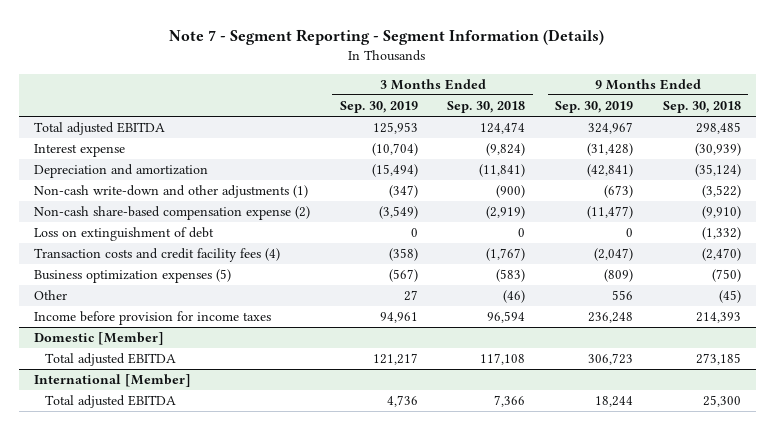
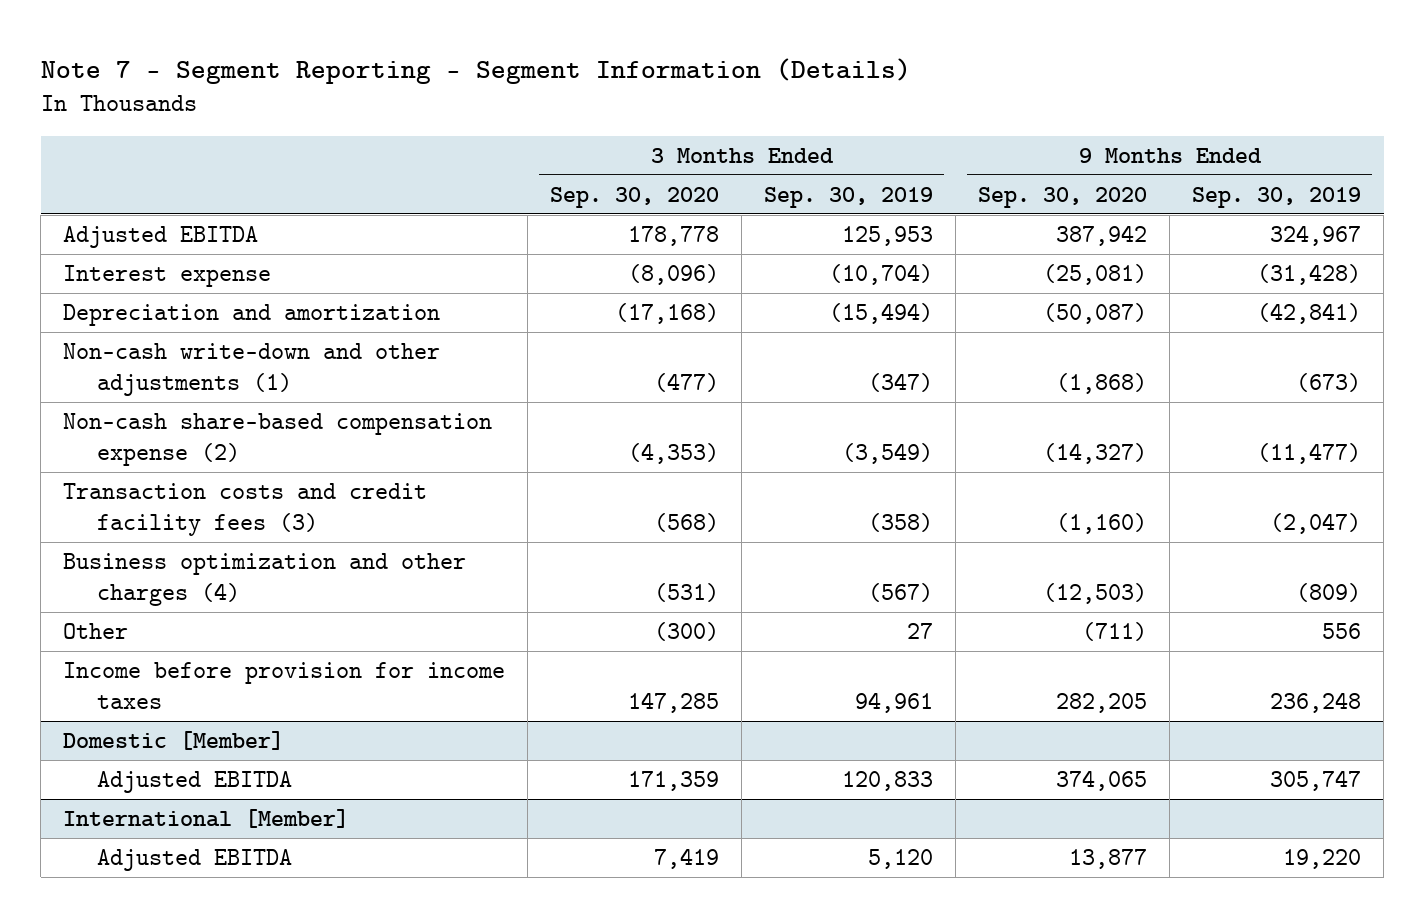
- | 3 Months Ended Sep. 30, 2019 | 3 Months Ended Sep. 30, 2018 | 9 Months Ended Sep. 30, 2019 | 9 Months Ended Sep. 30, 2018
+ | 3 Months Ended Sep. 30, 2020 | 3 Months Ended Sep. 30, 2019 | 9 Months Ended Sep. 30, 2020 | 9 Months Ended Sep. 30, 2019
- Total adjusted EBITDA | 125,953 | 124,474 | 324,967 | 298,485
+ Adjusted EBITDA | 178,778 | 125,953 | 387,942 | 324,967
- Loss on extinguishment of debt | 0 | 0 | 0 | (1,332)
- Transaction costs and credit facility fees (4) | (358) | (1,767) | (2,047) | (2,470)
- Business optimization expenses (5) | (567) | (583) | (809) | (750)
+ Transaction costs and credit facility fees (3) | (568) | (358) | (1,160) | (2,047)
+ Business optimization and other charges (4) | (531) | (567) | (12,503) | (809)
@ Domestic [Member]
- Total adjusted EBITDA | 121,217 | 117,108 | 306,723 | 273,185
+ Adjusted EBITDA | 171,359 | 120,833 | 374,065 | 305,747
@ International [Member]
- Total adjusted EBITDA | 4,736 | 7,366 | 18,244 | 25,300
+ Adjusted EBITDA | 7,419 | 5,120 | 13,877 | 19,220

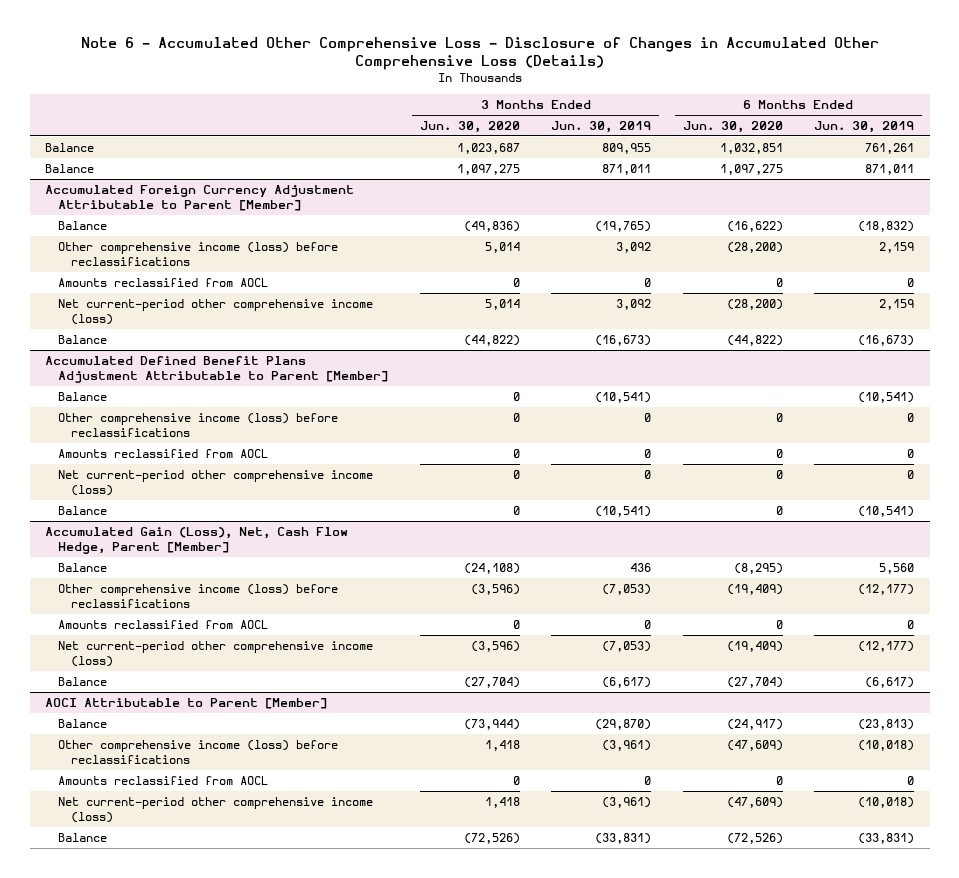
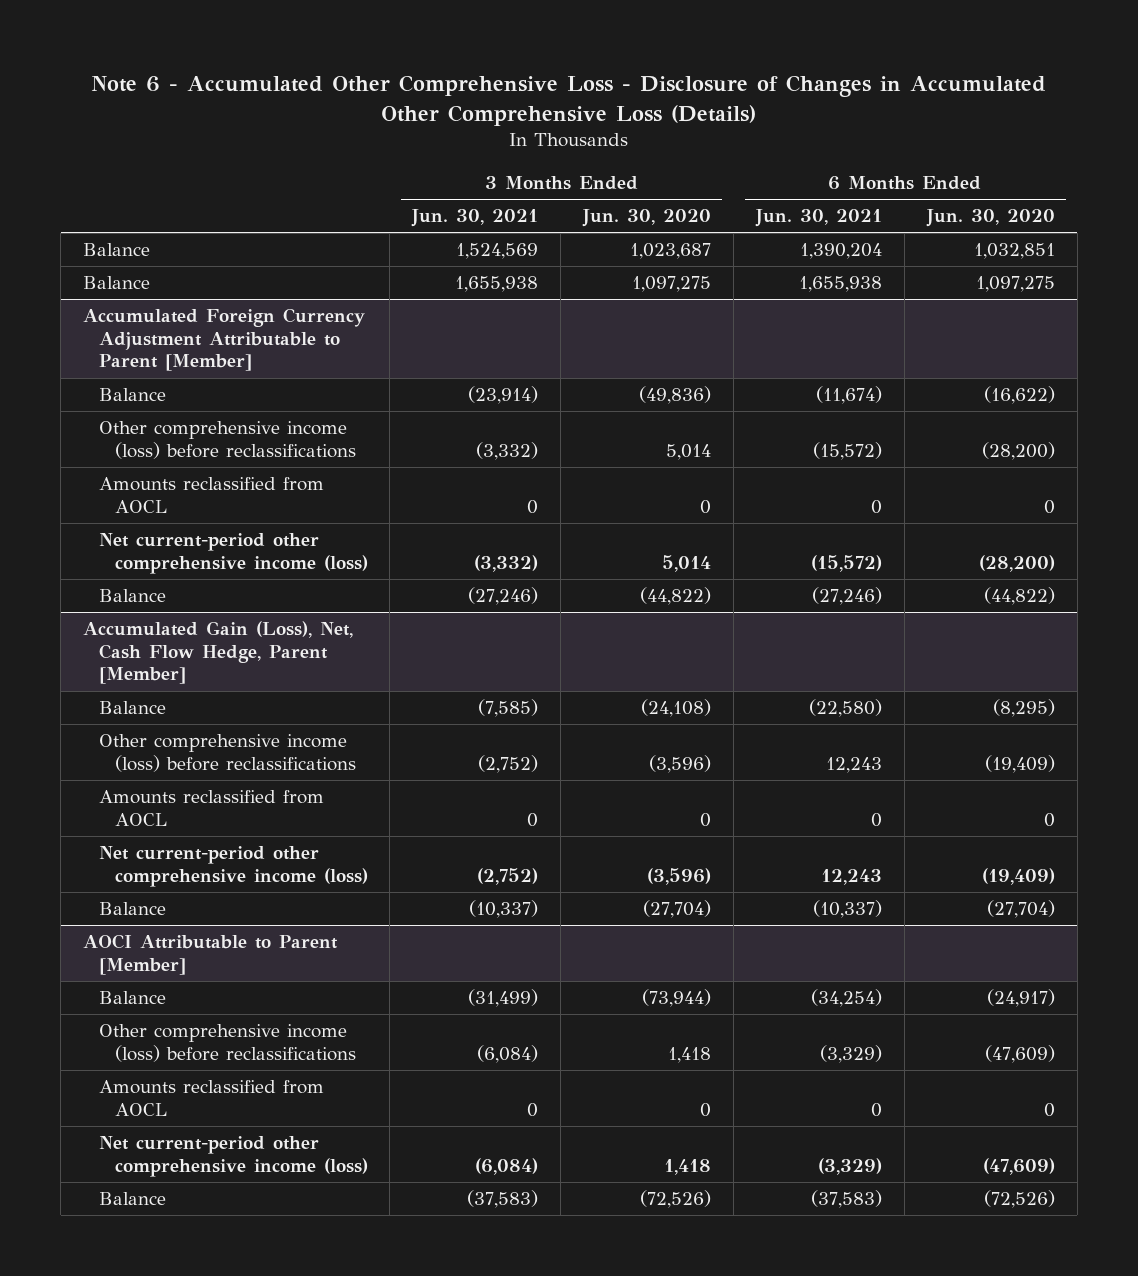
- | 3 Months Ended Jun. 30, 2020 | 3 Months Ended Jun. 30, 2019 | 6 Months Ended Jun. 30, 2020 | 6 Months Ended Jun. 30, 2019
+ | 3 Months Ended Jun. 30, 2021 | 3 Months Ended Jun. 30, 2020 | 6 Months Ended Jun. 30, 2021 | 6 Months Ended Jun. 30, 2020
- Accumulated Defined Benefit Plans Adjustment Attributable to Parent [Member]
- Balance | 0 | (10,541) | | (10,541)
- Other comprehensive income (loss) before reclassifications | 0 | 0 | 0 | 0
- Amounts reclassified from AOCL | 0 | 0 | 0 | 0
- Net current-period other comprehensive income (loss) | 0 | 0 | 0 | 0
- Balance | 0 | (10,541) | 0 | (10,541)

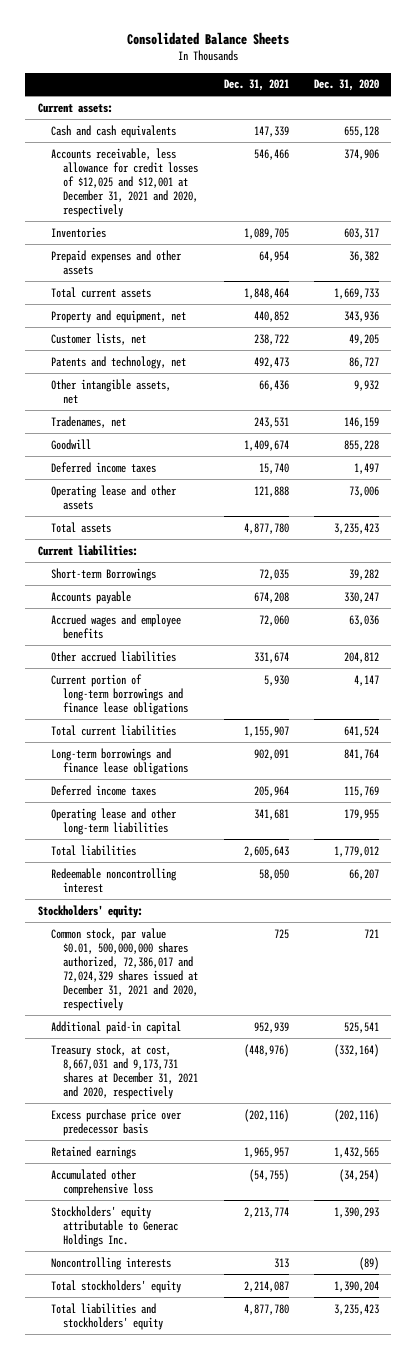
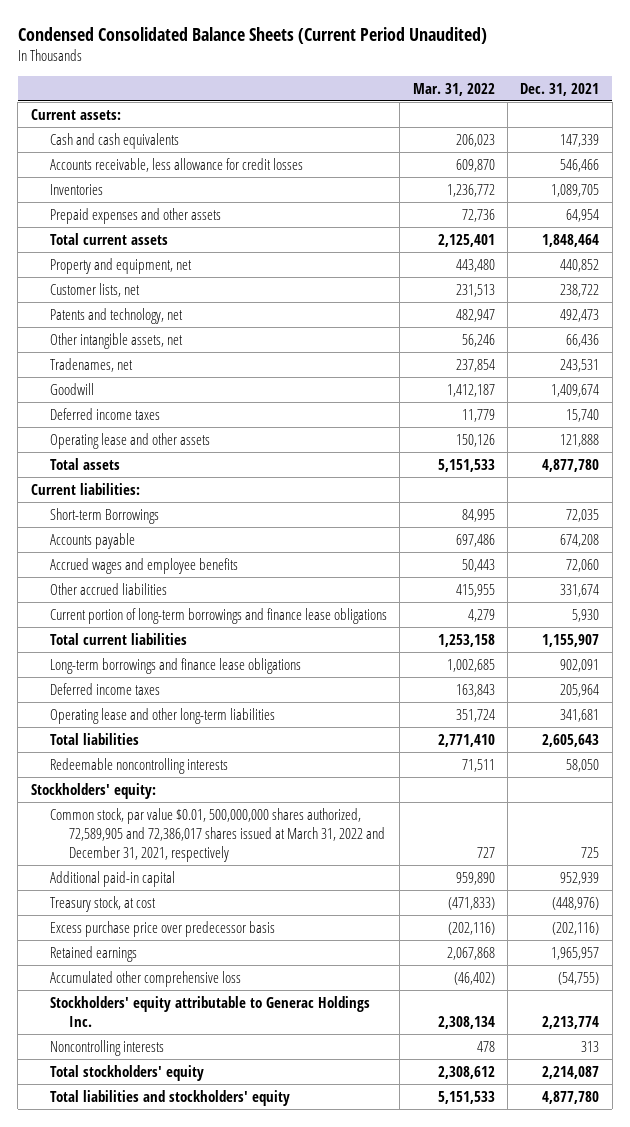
- Consolidated Balance Sheets
+ Condensed Consolidated Balance Sheets (Current Period Unaudited)
- | Dec. 31, 2021 | Dec. 31, 2020
+ | Mar. 31, 2022 | Dec. 31, 2021
- Accounts receivable, less allowance for credit losses of $12,025 and $12,001 at December 31, 2021 and 2020, respectively | 546,466 | 374,906
+ Accounts receivable, less allowance for credit losses | 609,870 | 546,466
- Redeemable noncontrolling interest | 58,050 | 66,207
+ Redeemable noncontrolling interests | 71,511 | 58,050
- Common stock, par value $0.01, 500,000,000 shares authorized, 72,386,017 and 72,024,329 shares issued at December 31, 2021 and 2020, respectively | 725 | 721
+ Common stock, par value $0.01, 500,000,000 shares authorized, 72,589,905 and 72,386,017 shares issued at March 31, 2022 and December 31, 2021, respectively | 727 | 725
- Treasury stock, at cost, 8,667,031 and 9,173,731 shares at December 31, 2021 and 2020, respectively | (448,976) | (332,164)
+ Treasury stock, at cost | (471,833) | (448,976)

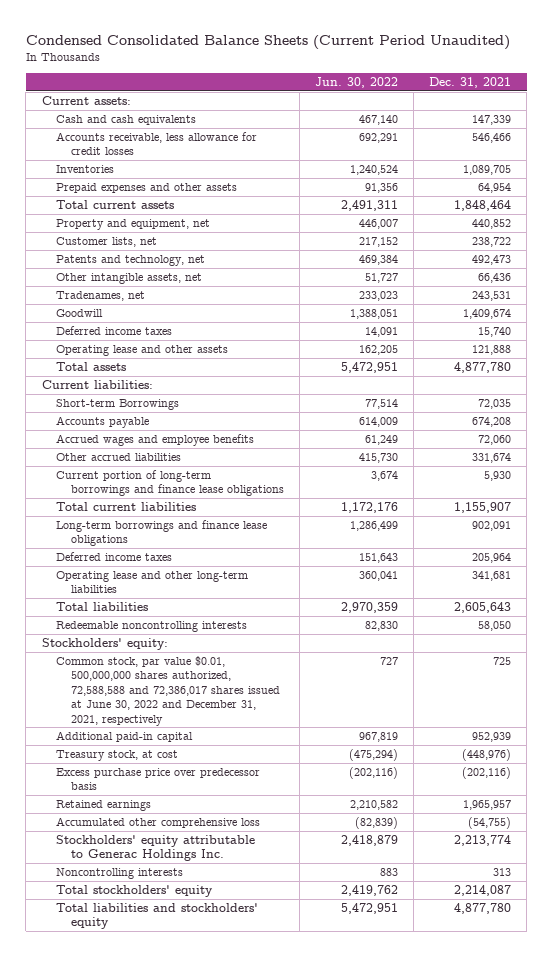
- | Mar. 31, 2022 | Dec. 31, 2021
+ | Jun. 30, 2022 | Dec. 31, 2021
- Common stock, par value $0.01, 500,000,000 shares authorized, 72,589,905 and 72,386,017 shares issued at March 31, 2022 and December 31, 2021, respectively | 727 | 725
+ Common stock, par value $0.01, 500,000,000 shares authorized, 72,588,588 and 72,386,017 shares issued at June 30, 2022 and December 31, 2021, respectively | 727 | 725

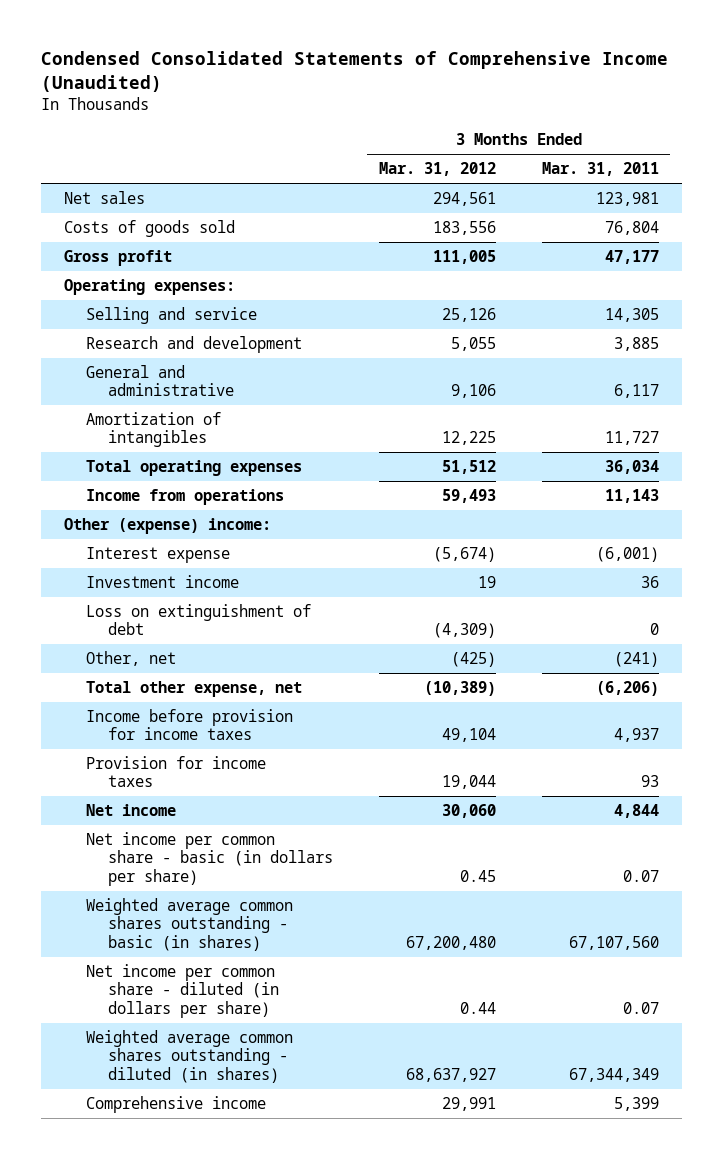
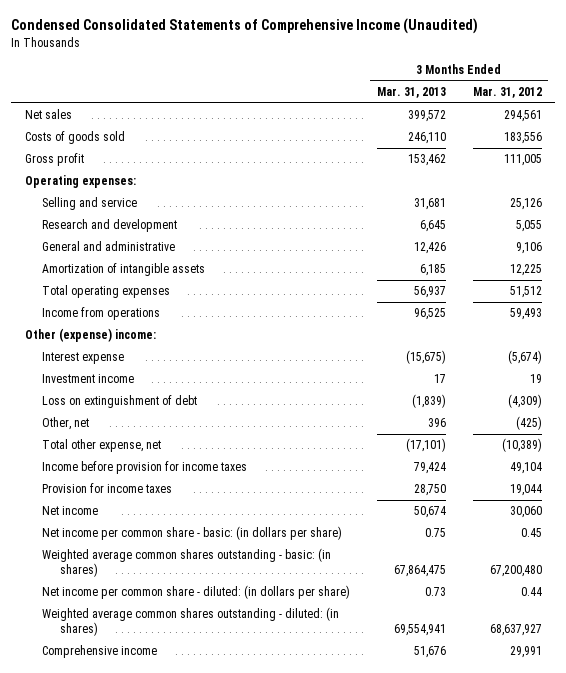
- | 3 Months Ended Mar. 31, 2012 | 3 Months Ended Mar. 31, 2011
+ | 3 Months Ended Mar. 31, 2013 | 3 Months Ended Mar. 31, 2012
- Amortization of intangibles | 12,225 | 11,727
+ Amortization of intangible assets | 6,185 | 12,225
- Net income per common share - basic (in dollars per share) | 0.45 | 0.07
- Weighted average common shares outstanding - basic (in shares) | 67,200,480 | 67,107,560
- Net income per common share - diluted (in dollars per share) | 0.44 | 0.07
- Weighted average common shares outstanding - diluted (in shares) | 68,637,927 | 67,344,349
+ Net income per common share - basic: (in dollars per share) | 0.75 | 0.45
+ Weighted average common shares outstanding - basic: (in shares) | 67,864,475 | 67,200,480
+ Net income per common share - diluted: (in dollars per share) | 0.73 | 0.44
+ Weighted average common shares outstanding - diluted: (in shares) | 69,554,941 | 68,637,927

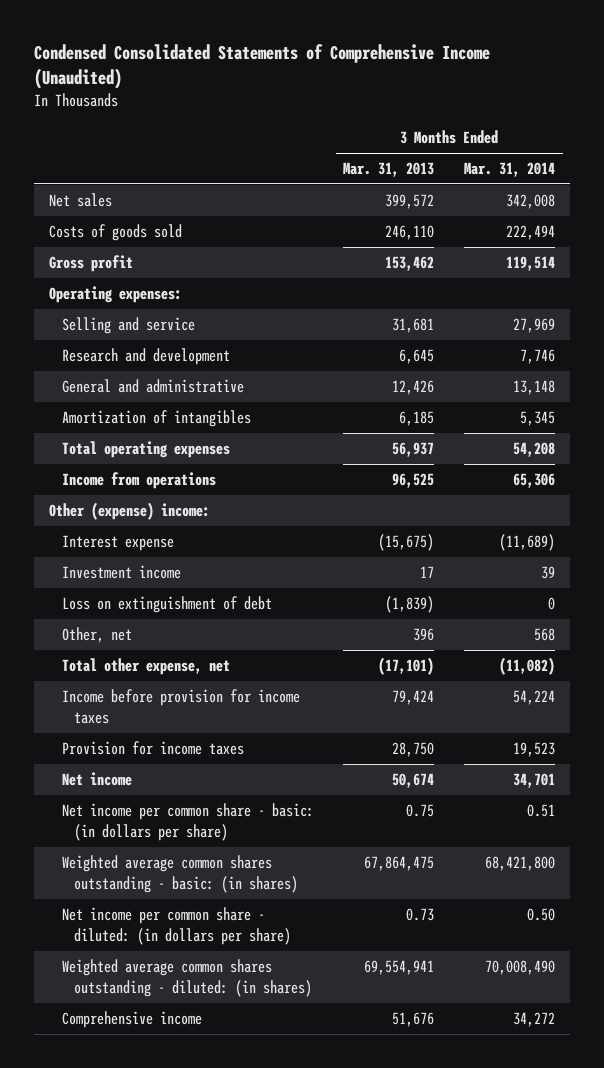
- | 3 Months Ended Mar. 31, 2013 | 3 Months Ended Mar. 31, 2012
+ | 3 Months Ended Mar. 31, 2013 | 3 Months Ended Mar. 31, 2014
- Amortization of intangible assets | 6,185 | 12,225
+ Amortization of intangibles | 6,185 | 5,345

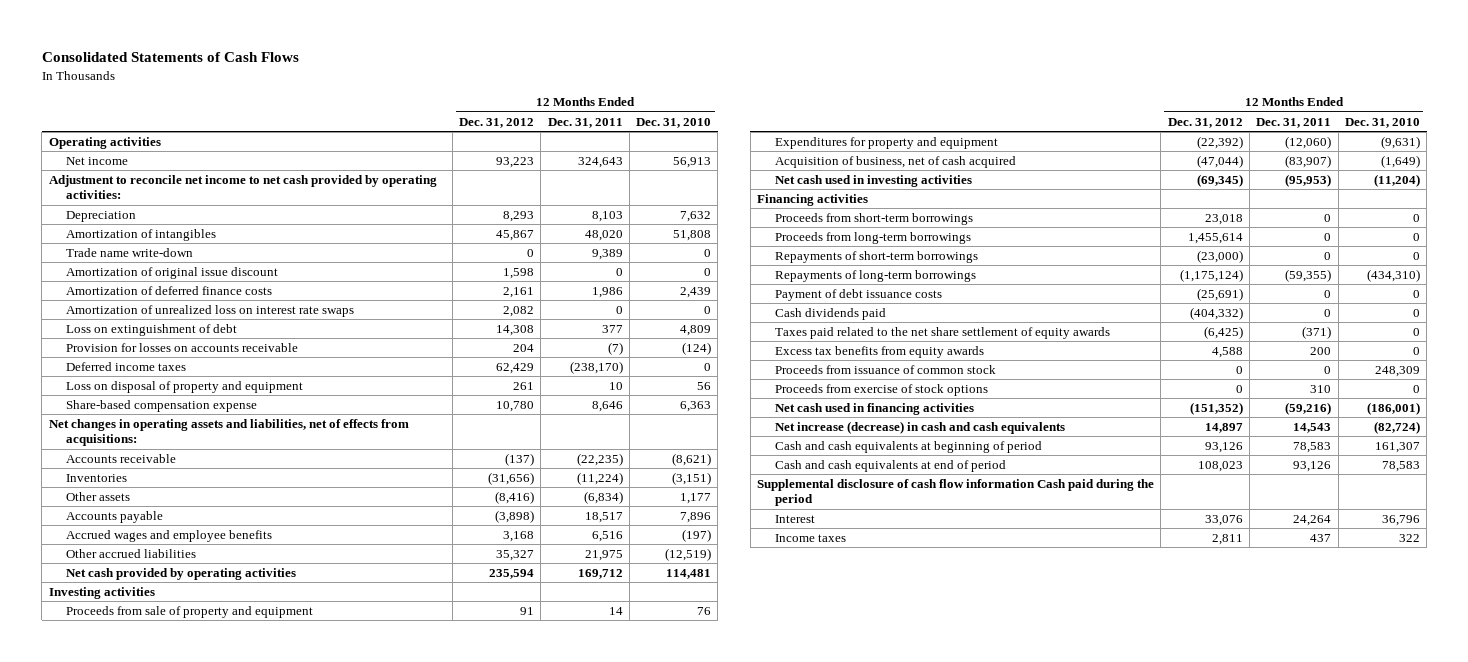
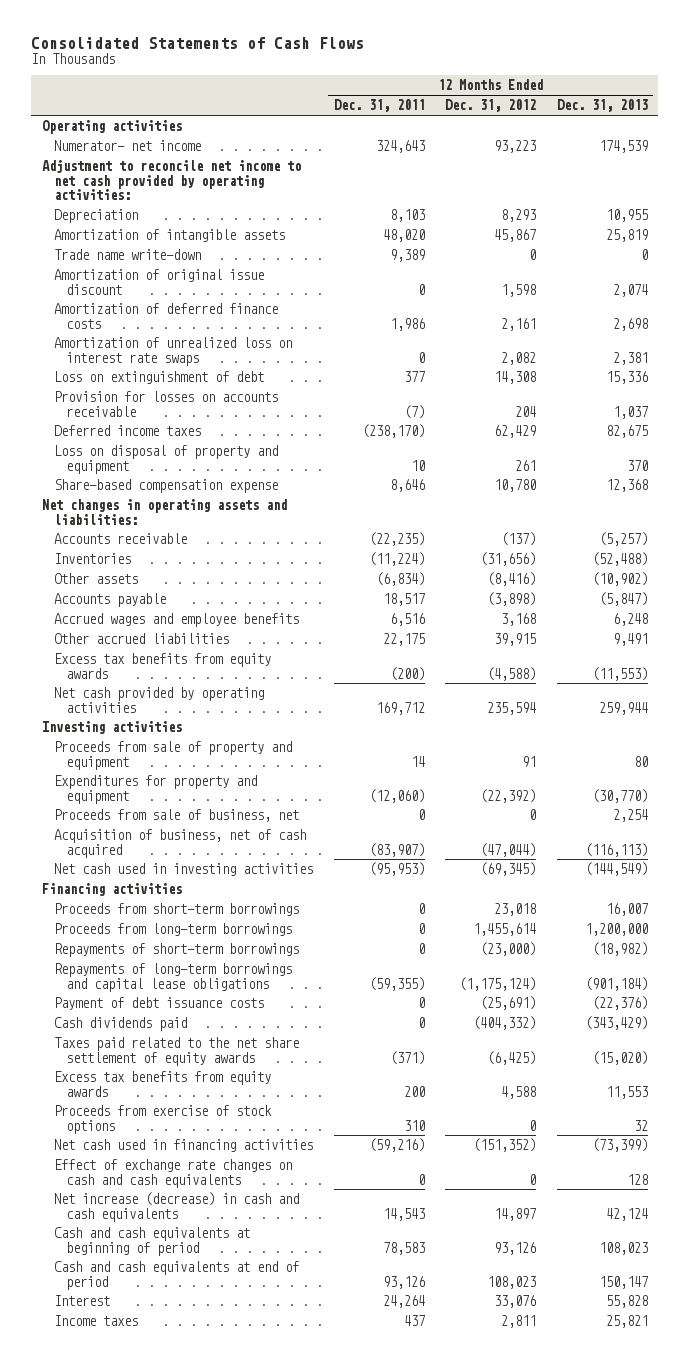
- | 12 Months Ended Dec. 31, 2012 | 12 Months Ended Dec. 31, 2011 | 12 Months Ended Dec. 31, 2010
+ | 12 Months Ended Dec. 31, 2011 | 12 Months Ended Dec. 31, 2012 | 12 Months Ended Dec. 31, 2013
- Net income | 93,223 | 324,643 | 56,913
+ Numerator- net income | 324,643 | 93,223 | 174,539
- Amortization of intangibles | 45,867 | 48,020 | 51,808
+ Amortization of intangible assets | 48,020 | 45,867 | 25,819
- Net changes in operating assets and liabilities, net of effects from acquisitions:
+ Net changes in operating assets and liabilities:
- Other accrued liabilities | 35,327 | 21,975 | (12,519)
+ Other accrued liabilities | 22,175 | 39,915 | 9,491
+ Excess tax benefits from equity awards | (200) | (4,588) | (11,553)
+ Proceeds from sale of business, net | 0 | 0 | 2,254
- Repayments of long-term borrowings | (1,175,124) | (59,355) | (434,310)
+ Repayments of long-term borrowings and capital lease obligations | (59,355) | (1,175,124) | (901,184)
- Proceeds from issuance of common stock | 0 | 0 | 248,309
+ Effect of exchange rate changes on cash and cash equivalents | 0 | 0 | 128
- Supplemental disclosure of cash flow information Cash paid during the period

